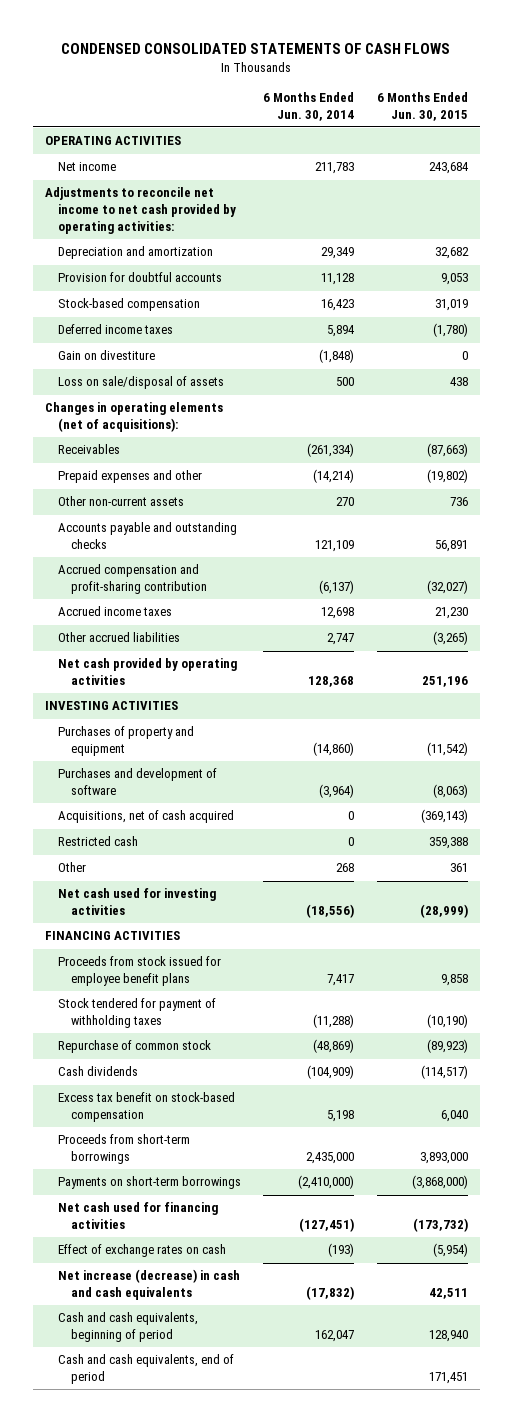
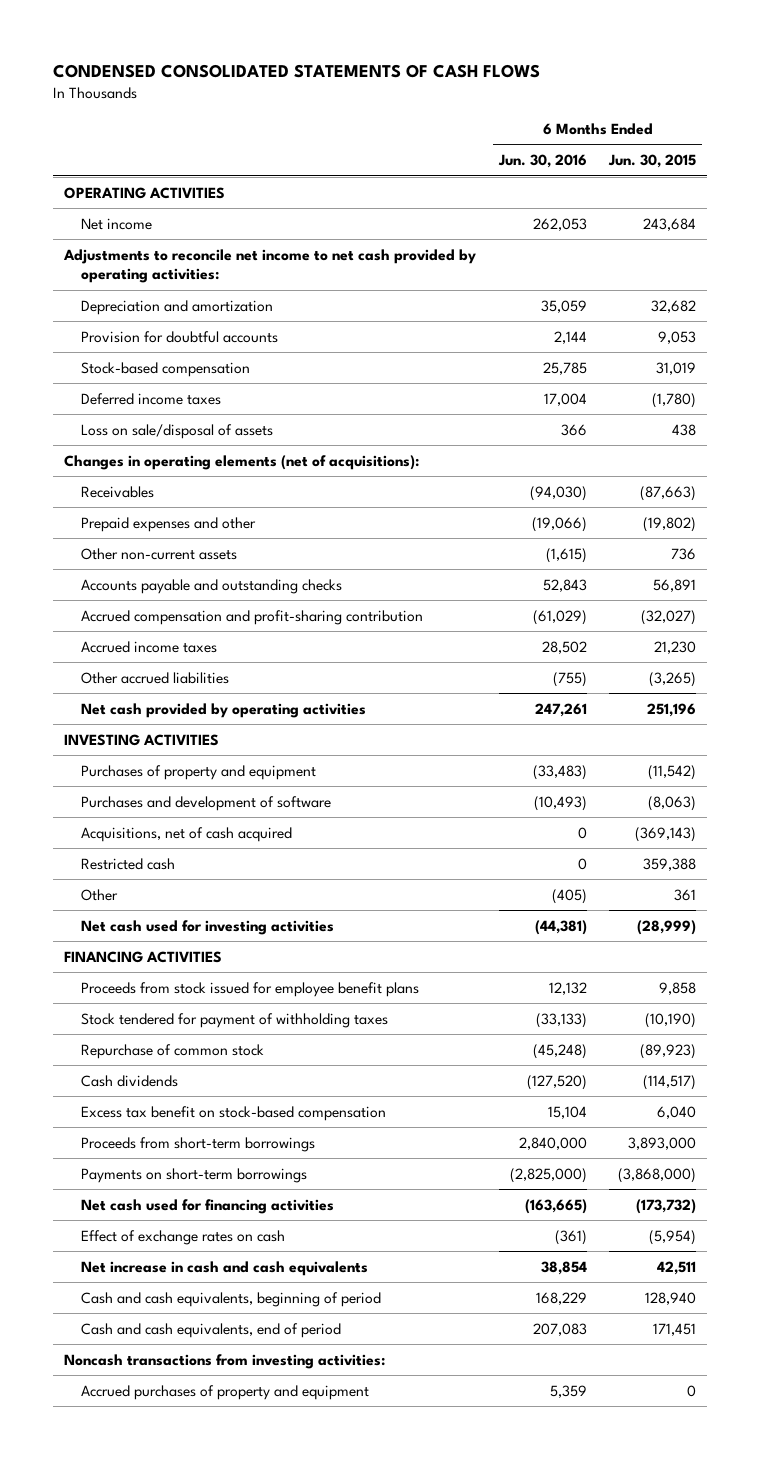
- | 6 Months Ended Jun. 30, 2014 | 6 Months Ended Jun. 30, 2015
+ | 6 Months Ended Jun. 30, 2016 | 6 Months Ended Jun. 30, 2015
- Gain on divestiture | (1,848) | 0
- Net increase (decrease) in cash and cash equivalents | (17,832) | 42,511
+ Net increase in cash and cash equivalents | 38,854 | 42,511
+ Noncash transactions from investing activities:
+ Accrued purchases of property and equipment | 5,359 | 0

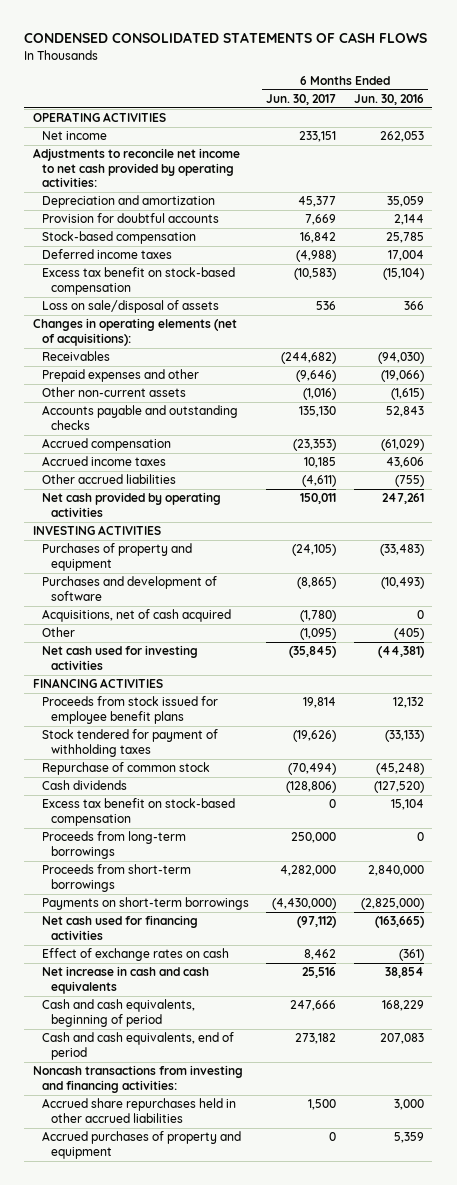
- | 6 Months Ended Jun. 30, 2016 | 6 Months Ended Jun. 30, 2015
+ | 6 Months Ended Jun. 30, 2017 | 6 Months Ended Jun. 30, 2016
+ Excess tax benefit on stock-based compensation | (10,583) | (15,104)
- Accrued compensation and profit-sharing contribution | (61,029) | (32,027)
- Accrued income taxes | 28,502 | 21,230
+ Accrued compensation | (23,353) | (61,029)
+ Accrued income taxes | 10,185 | 43,606
- Restricted cash | 0 | 359,388
+ Proceeds from long-term borrowings | 250,000 | 0
- Noncash transactions from investing activities:
+ Noncash transactions from investing and financing activities:
+ Accrued share repurchases held in other accrued liabilities | 1,500 | 3,000

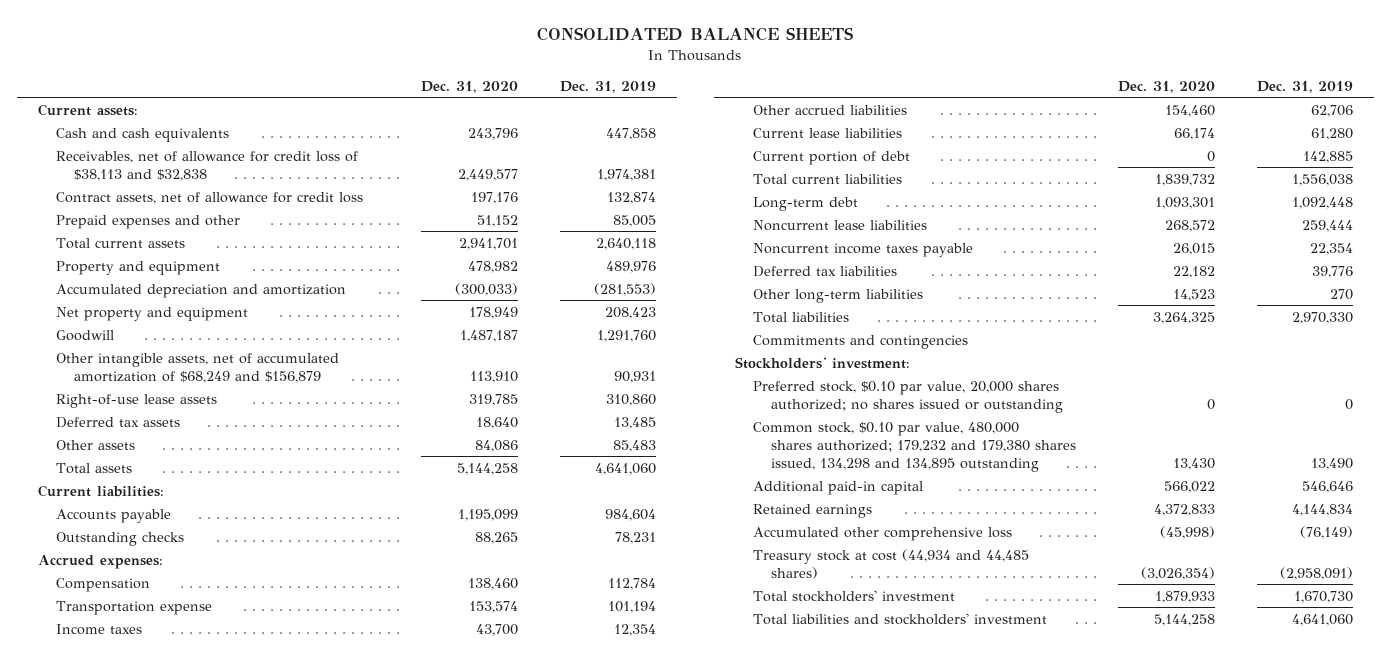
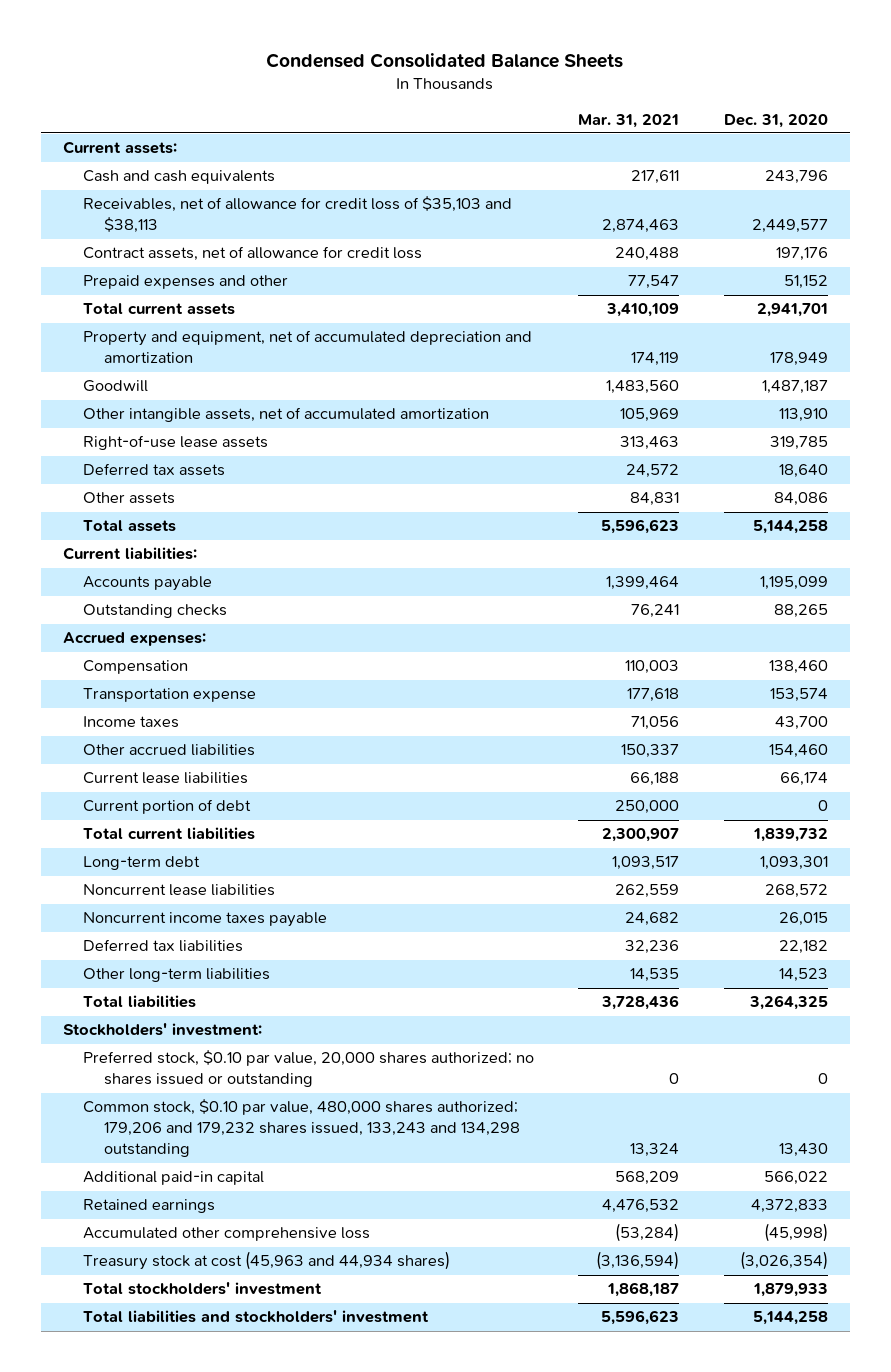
- CONSOLIDATED BALANCE SHEETS
+ Condensed Consolidated Balance Sheets
- | Dec. 31, 2020 | Dec. 31, 2019
+ | Mar. 31, 2021 | Dec. 31, 2020
- Receivables, net of allowance for credit loss of $38,113 and $32,838 | 2,449,577 | 1,974,381
+ Receivables, net of allowance for credit loss of $35,103 and $38,113 | 2,874,463 | 2,449,577
- Property and equipment | 478,982 | 489,976
- Accumulated depreciation and amortization | (300,033) | (281,553)
- Net property and equipment | 178,949 | 208,423
+ Property and equipment, net of accumulated depreciation and amortization | 174,119 | 178,949
- Other intangible assets, net of accumulated amortization of $68,249 and $156,879 | 113,910 | 90,931
+ Other intangible assets, net of accumulated amortization | 105,969 | 113,910
- Commitments and contingencies
- Common stock, $0.10 par value, 480,000 shares authorized; 179,232 and 179,380 shares issued, 134,298 and 134,895 outstanding | 13,430 | 13,490
+ Common stock, $0.10 par value, 480,000 shares authorized; 179,206 and 179,232 shares issued, 133,243 and 134,298 outstanding | 13,324 | 13,430
- Treasury stock at cost (44,934 and 44,485 shares) | (3,026,354) | (2,958,091)
+ Treasury stock at cost (45,963 and 44,934 shares) | (3,136,594) | (3,026,354)

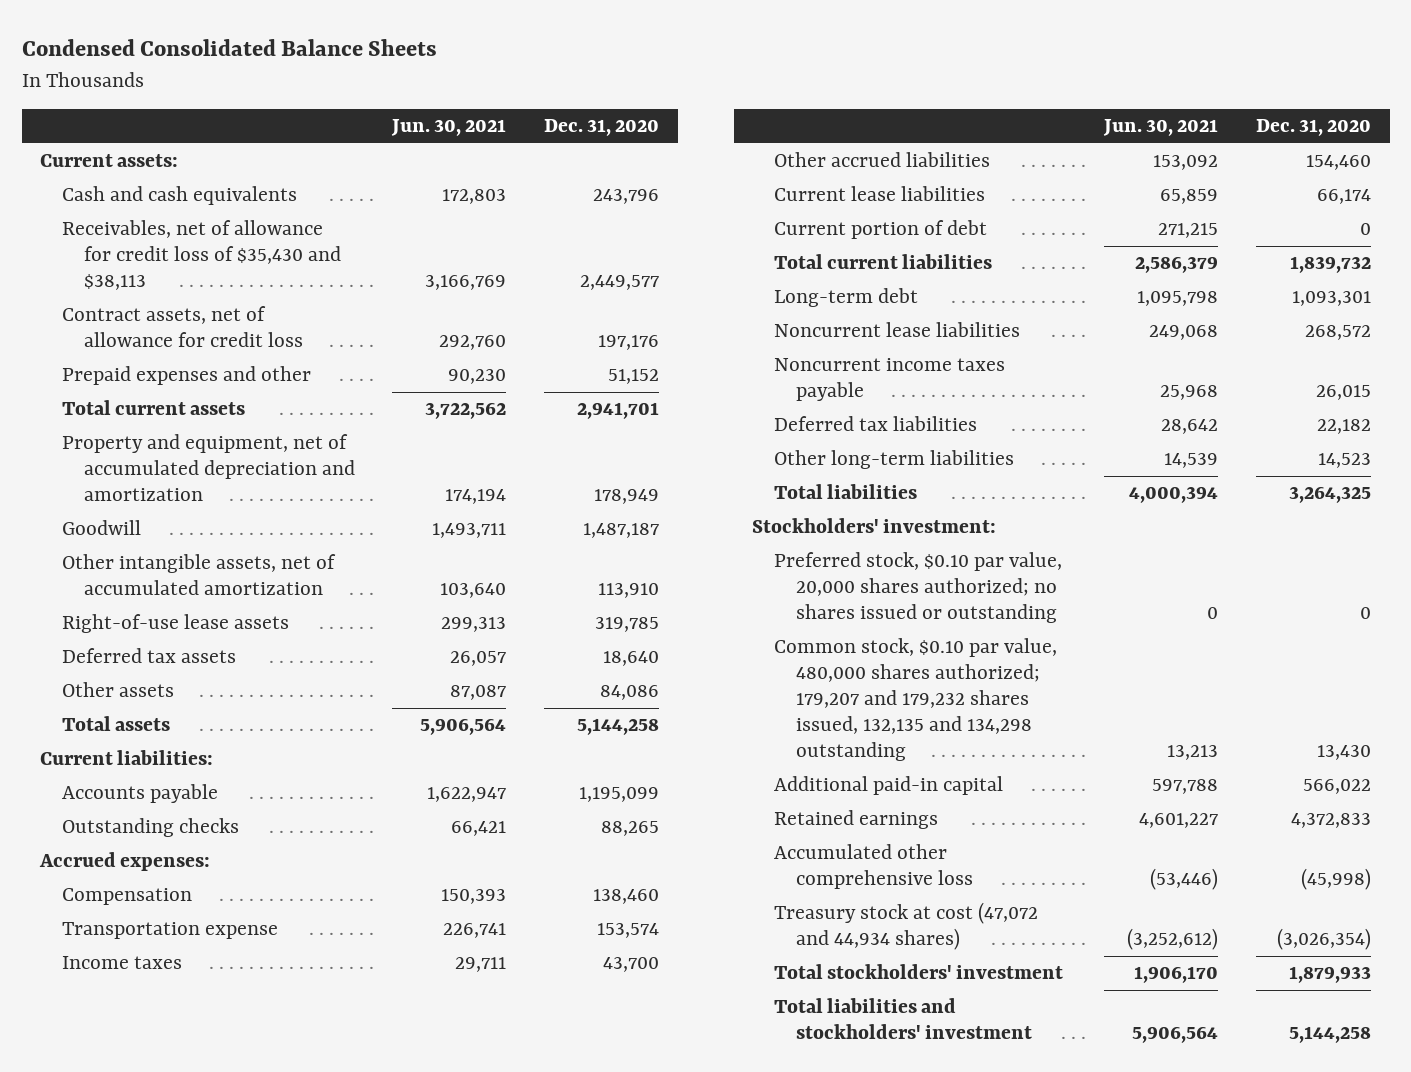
- | Mar. 31, 2021 | Dec. 31, 2020
+ | Jun. 30, 2021 | Dec. 31, 2020
- Receivables, net of allowance for credit loss of $35,103 and $38,113 | 2,874,463 | 2,449,577
+ Receivables, net of allowance for credit loss of $35,430 and $38,113 | 3,166,769 | 2,449,577
- Common stock, $0.10 par value, 480,000 shares authorized; 179,206 and 179,232 shares issued, 133,243 and 134,298 outstanding | 13,324 | 13,430
+ Common stock, $0.10 par value, 480,000 shares authorized; 179,207 and 179,232 shares issued, 132,135 and 134,298 outstanding | 13,213 | 13,430
- Treasury stock at cost (45,963 and 44,934 shares) | (3,136,594) | (3,026,354)
+ Treasury stock at cost (47,072 and 44,934 shares) | (3,252,612) | (3,026,354)

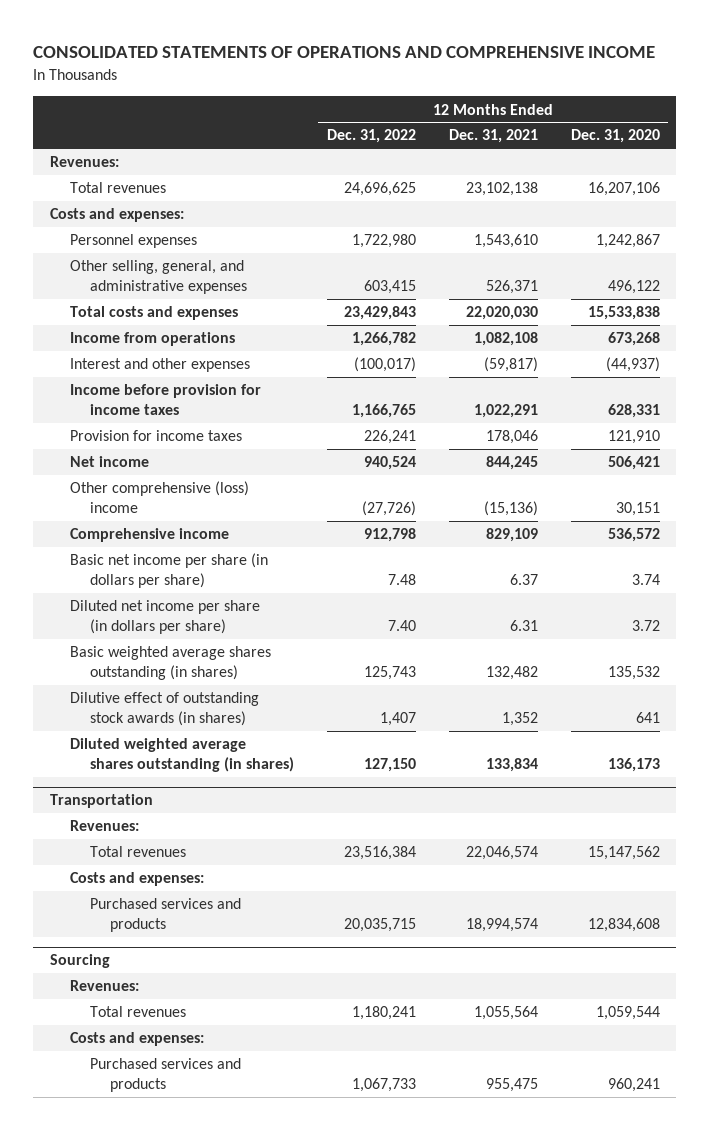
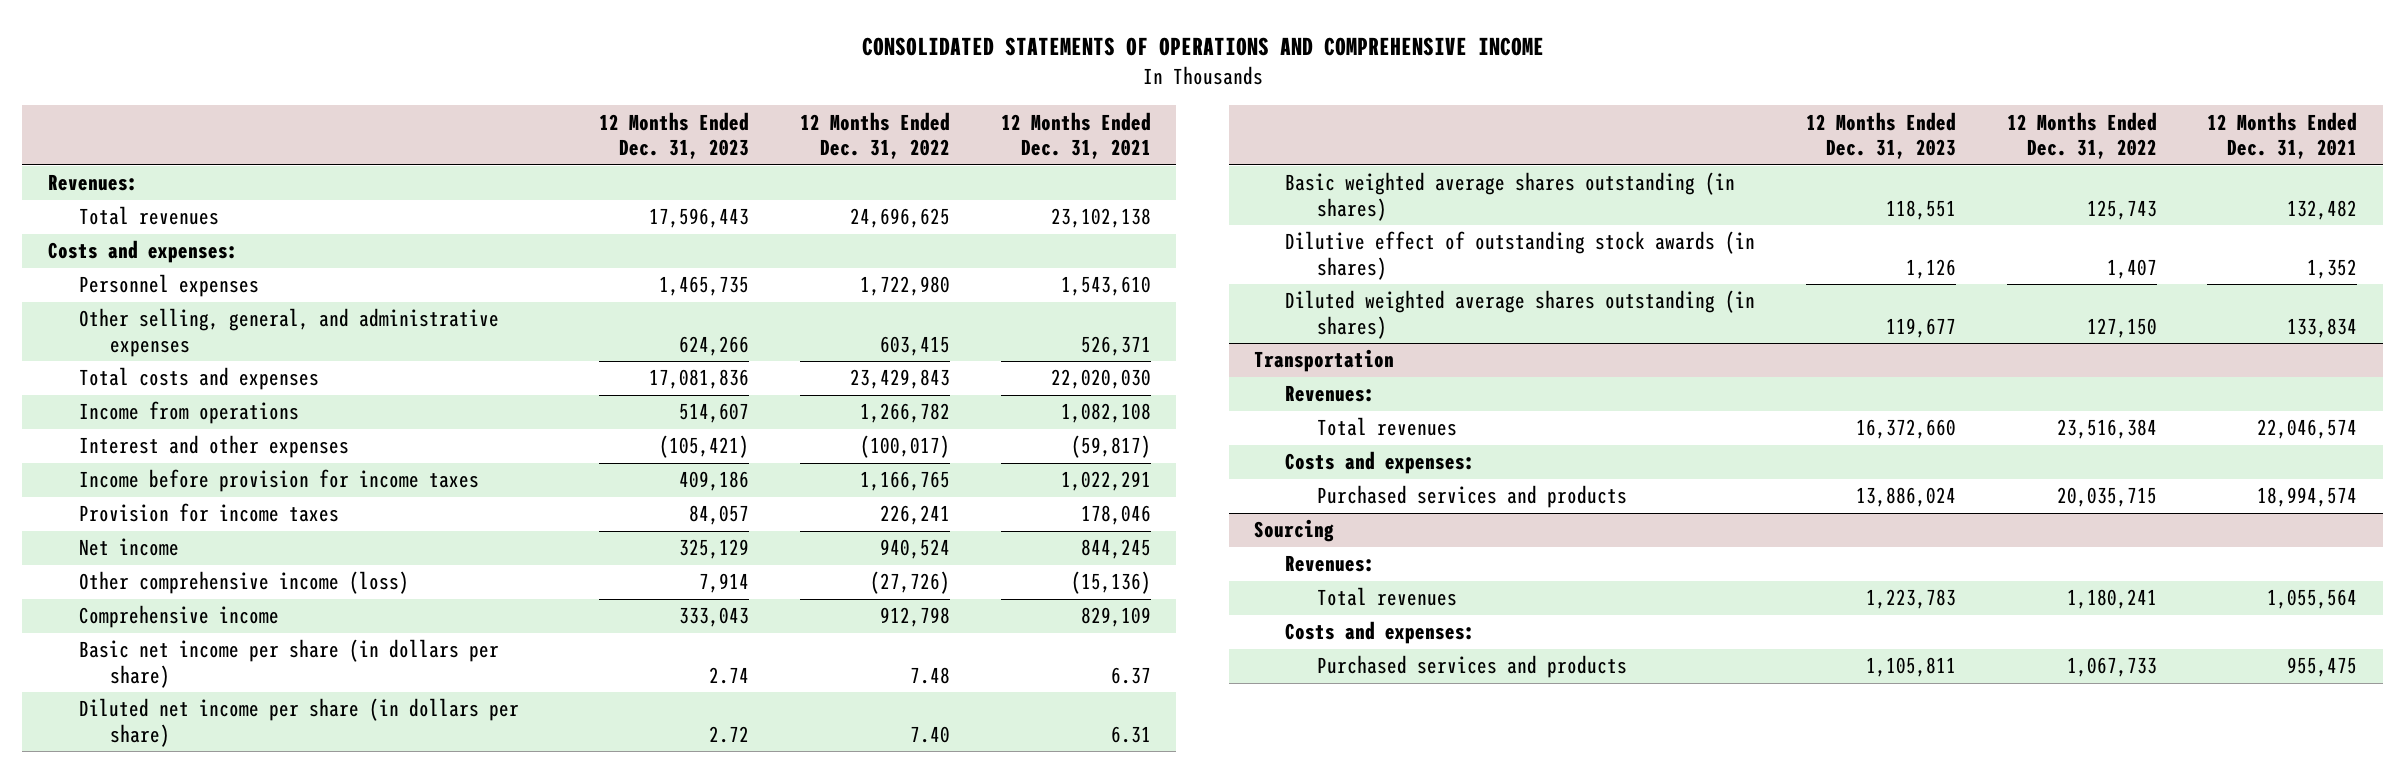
- | 12 Months Ended Dec. 31, 2022 | 12 Months Ended Dec. 31, 2021 | 12 Months Ended Dec. 31, 2020
+ | 12 Months Ended Dec. 31, 2023 | 12 Months Ended Dec. 31, 2022 | 12 Months Ended Dec. 31, 2021
- Other comprehensive (loss) income | (27,726) | (15,136) | 30,151
+ Other comprehensive income (loss) | 7,914 | (27,726) | (15,136)

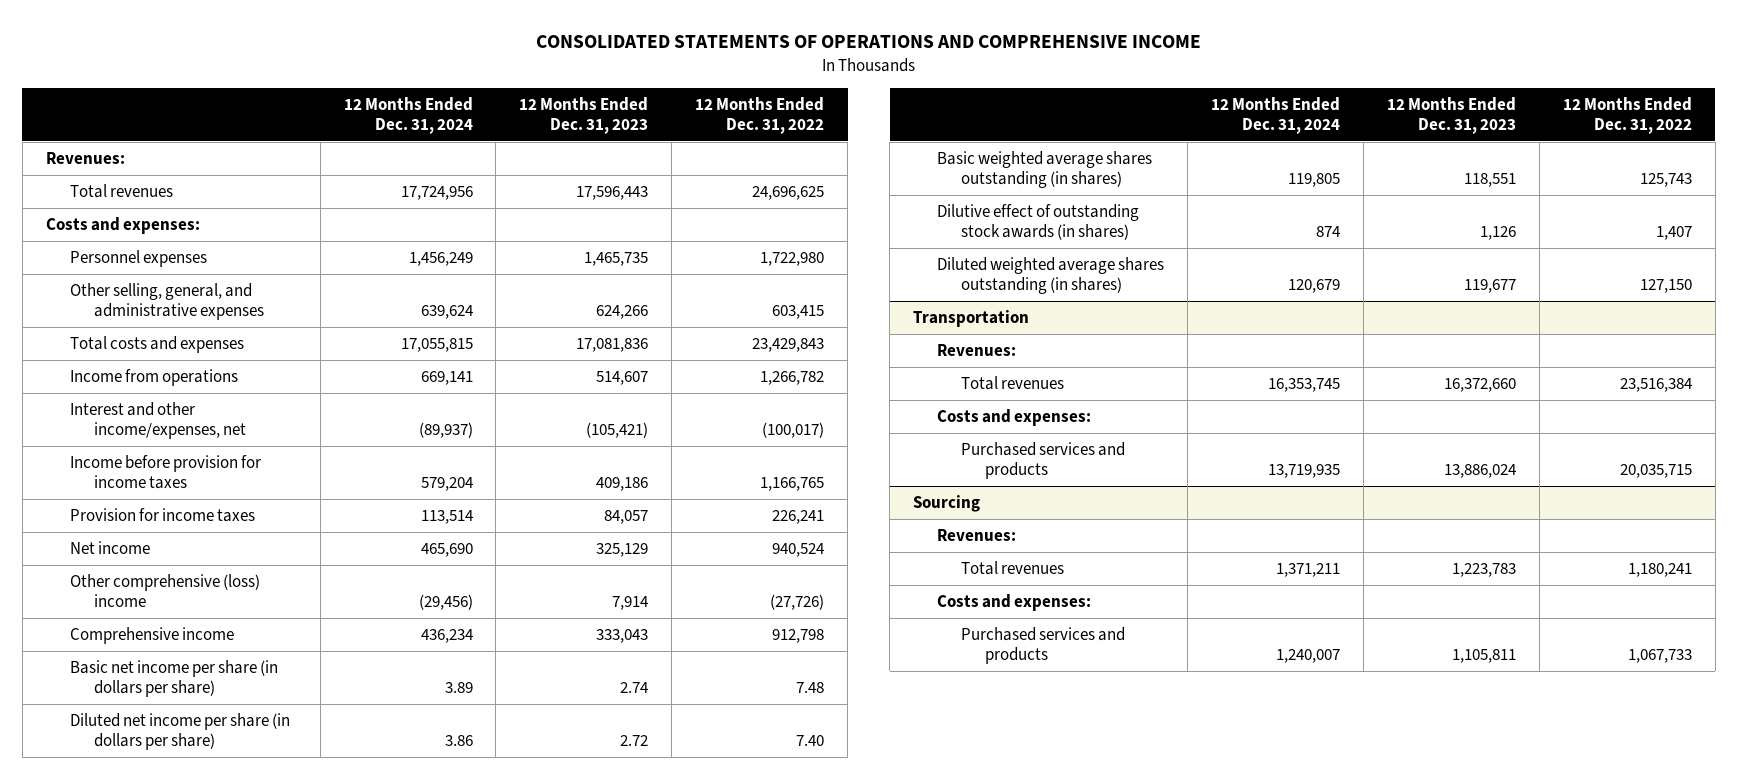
- | 12 Months Ended Dec. 31, 2023 | 12 Months Ended Dec. 31, 2022 | 12 Months Ended Dec. 31, 2021
+ | 12 Months Ended Dec. 31, 2024 | 12 Months Ended Dec. 31, 2023 | 12 Months Ended Dec. 31, 2022
- Interest and other expenses | (105,421) | (100,017) | (59,817)
+ Interest and other income/expenses, net | (89,937) | (105,421) | (100,017)
- Other comprehensive income (loss) | 7,914 | (27,726) | (15,136)
+ Other comprehensive (loss) income | (29,456) | 7,914 | (27,726)

